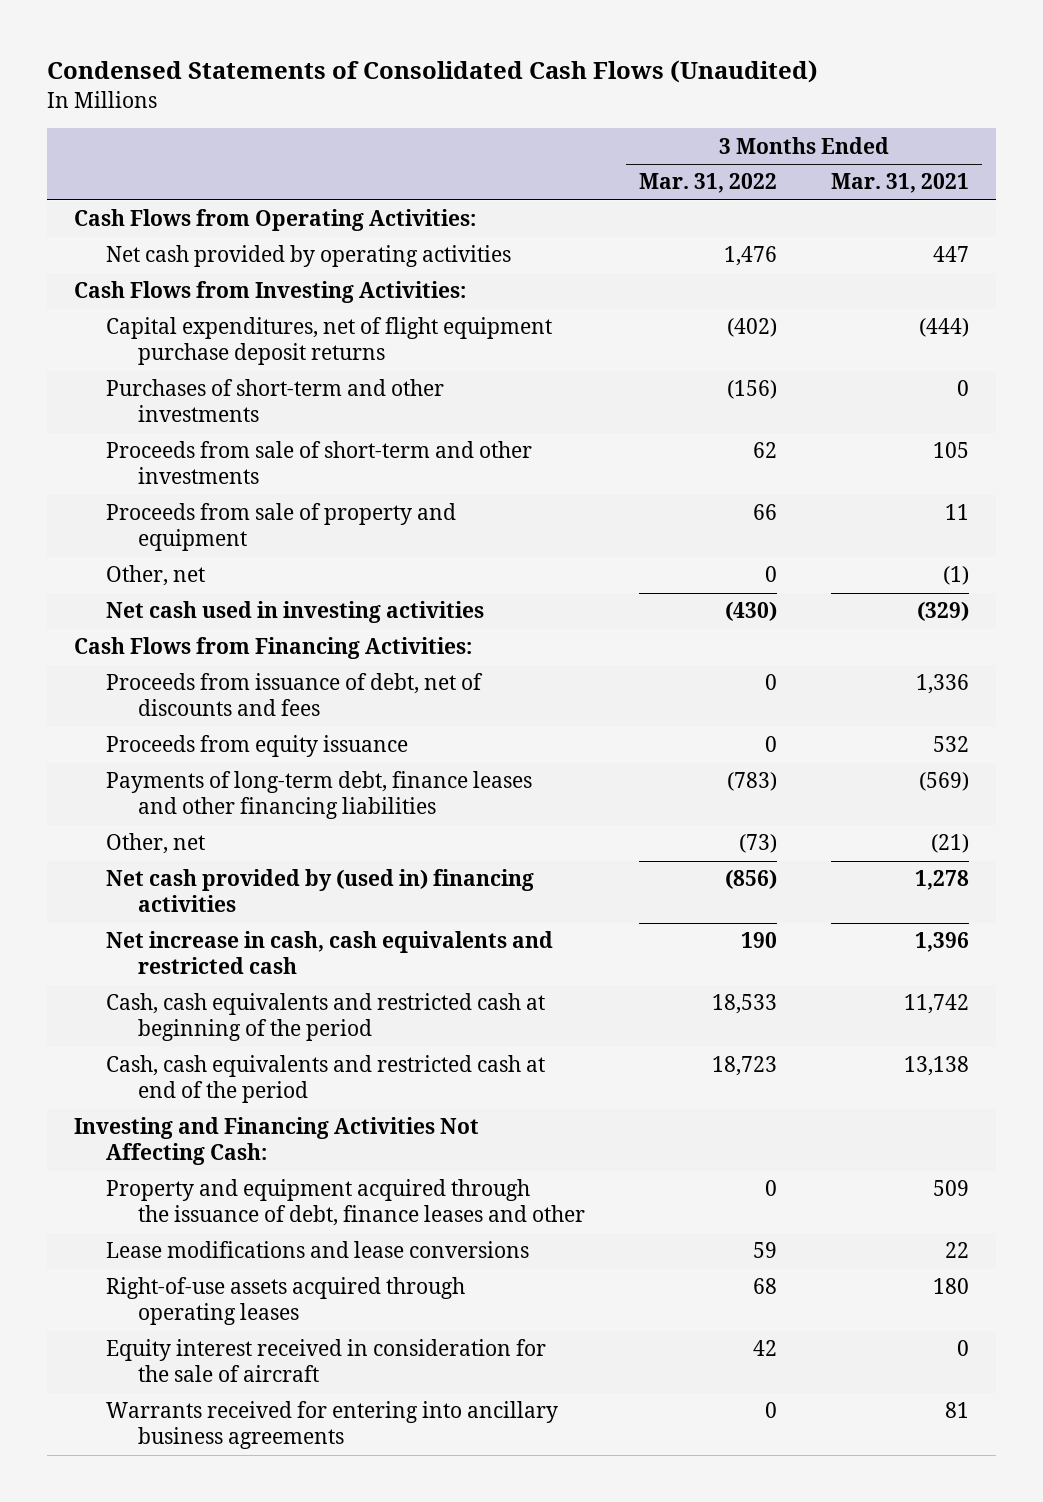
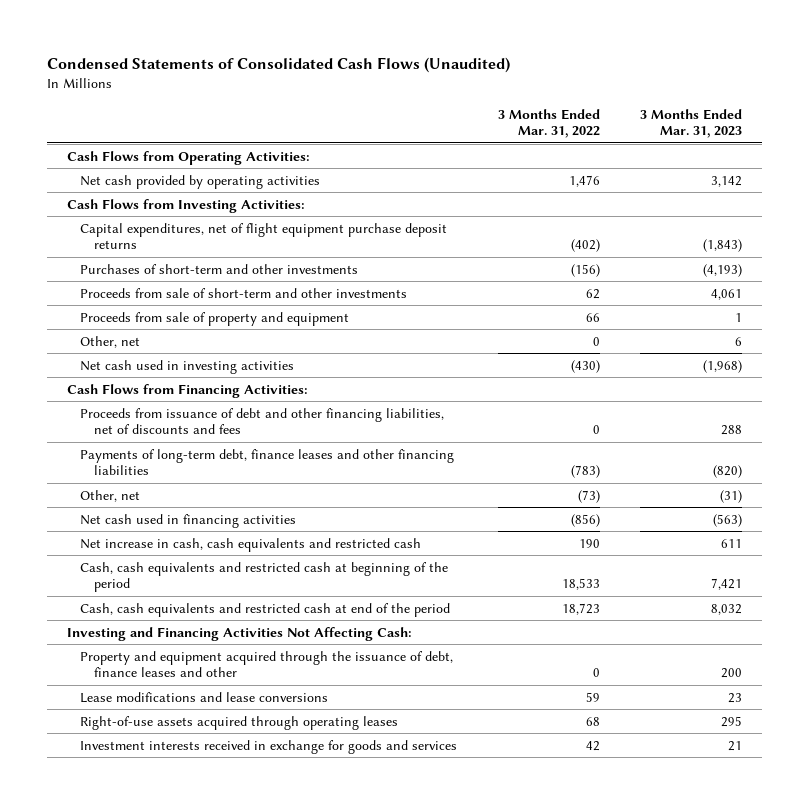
- | 3 Months Ended Mar. 31, 2022 | 3 Months Ended Mar. 31, 2021
+ | 3 Months Ended Mar. 31, 2022 | 3 Months Ended Mar. 31, 2023
- Proceeds from issuance of debt, net of discounts and fees | 0 | 1,336
- Proceeds from equity issuance | 0 | 532
+ Proceeds from issuance of debt and other financing liabilities, net of discounts and fees | 0 | 288
- Net cash provided by (used in) financing activities | (856) | 1,278
+ Net cash used in financing activities | (856) | (563)
- Equity interest received in consideration for the sale of aircraft | 42 | 0
- Warrants received for entering into ancillary business agreements | 0 | 81
+ Investment interests received in exchange for goods and services | 42 | 21

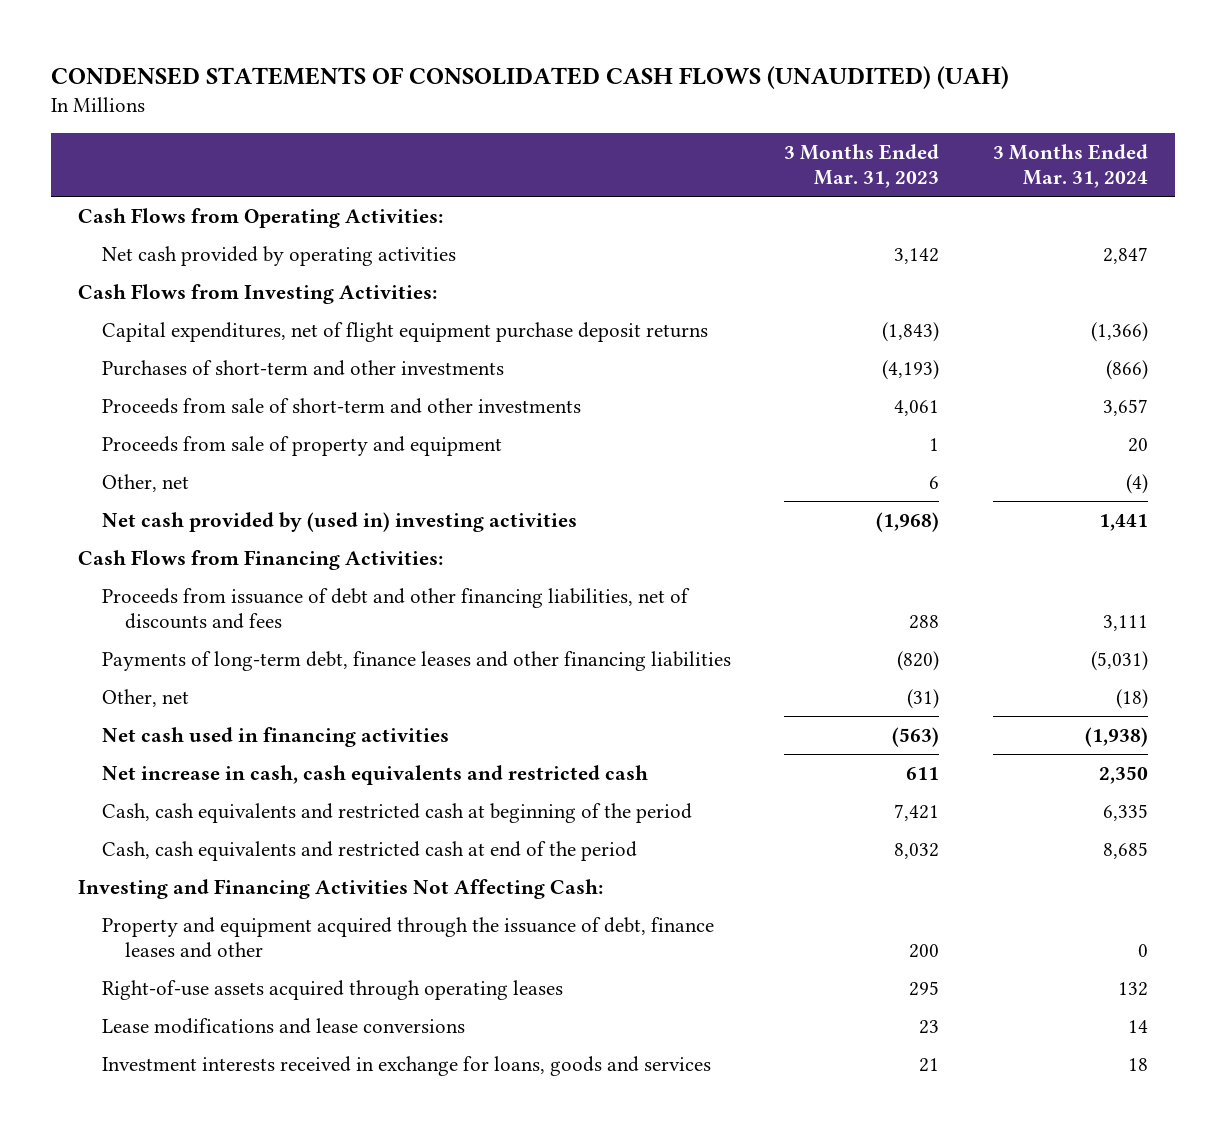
- Condensed Statements of Consolidated Cash Flows (Unaudited)
+ CONDENSED STATEMENTS OF CONSOLIDATED CASH FLOWS (UNAUDITED) (UAH)
- | 3 Months Ended Mar. 31, 2022 | 3 Months Ended Mar. 31, 2023
+ | 3 Months Ended Mar. 31, 2023 | 3 Months Ended Mar. 31, 2024
- Net cash used in investing activities | (430) | (1,968)
+ Net cash provided by (used in) investing activities | (1,968) | 1,441
- Investment interests received in exchange for goods and services | 42 | 21
moved down: Lease modifications and lease conversions | 23 | 14
+ Investment interests received in exchange for loans, goods and services | 21 | 18

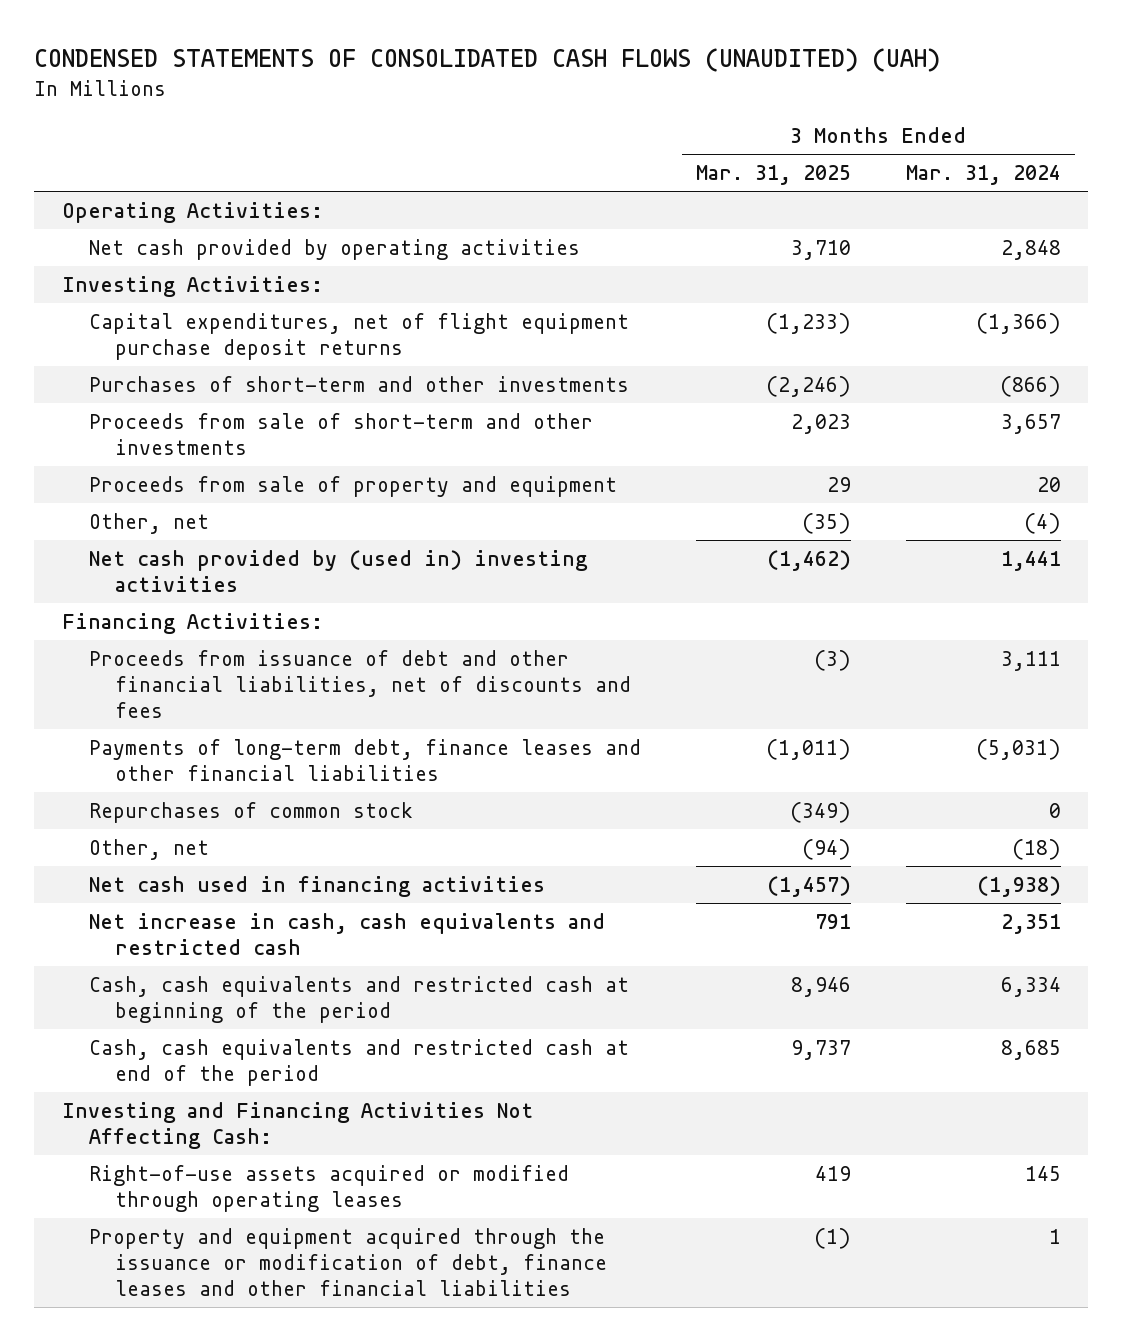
- | 3 Months Ended Mar. 31, 2023 | 3 Months Ended Mar. 31, 2024
+ | 3 Months Ended Mar. 31, 2025 | 3 Months Ended Mar. 31, 2024
- Cash Flows from Operating Activities:
- Net cash provided by operating activities | 3,142 | 2,847
- Cash Flows from Investing Activities:
+ Operating Activities:
+ Net cash provided by operating activities | 3,710 | 2,848
+ Investing Activities:
- Cash Flows from Financing Activities:
- Proceeds from issuance of debt and other financing liabilities, net of discounts and fees | 288 | 3,111
- Payments of long-term debt, finance leases and other financing liabilities | (820) | (5,031)
+ Financing Activities:
+ Proceeds from issuance of debt and other financial liabilities, net of discounts and fees | (3) | 3,111
+ Payments of long-term debt, finance leases and other financial liabilities | (1,011) | (5,031)
+ Repurchases of common stock | (349) | 0
- Net increase in cash, cash equivalents and restricted cash | 611 | 2,350
- Cash, cash equivalents and restricted cash at beginning of the period | 7,421 | 6,335
+ Net increase in cash, cash equivalents and restricted cash | 791 | 2,351
+ Cash, cash equivalents and restricted cash at beginning of the period | 8,946 | 6,334
- Property and equipment acquired through the issuance of debt, finance leases and other | 200 | 0
- Right-of-use assets acquired through operating leases | 295 | 132
- Lease modifications and lease conversions | 23 | 14
- Investment interests received in exchange for loans, goods and services | 21 | 18
+ Right-of-use assets acquired or modified through operating leases | 419 | 145
+ Property and equipment acquired through the issuance or modification of debt, finance leases and other financial liabilities | (1) | 1

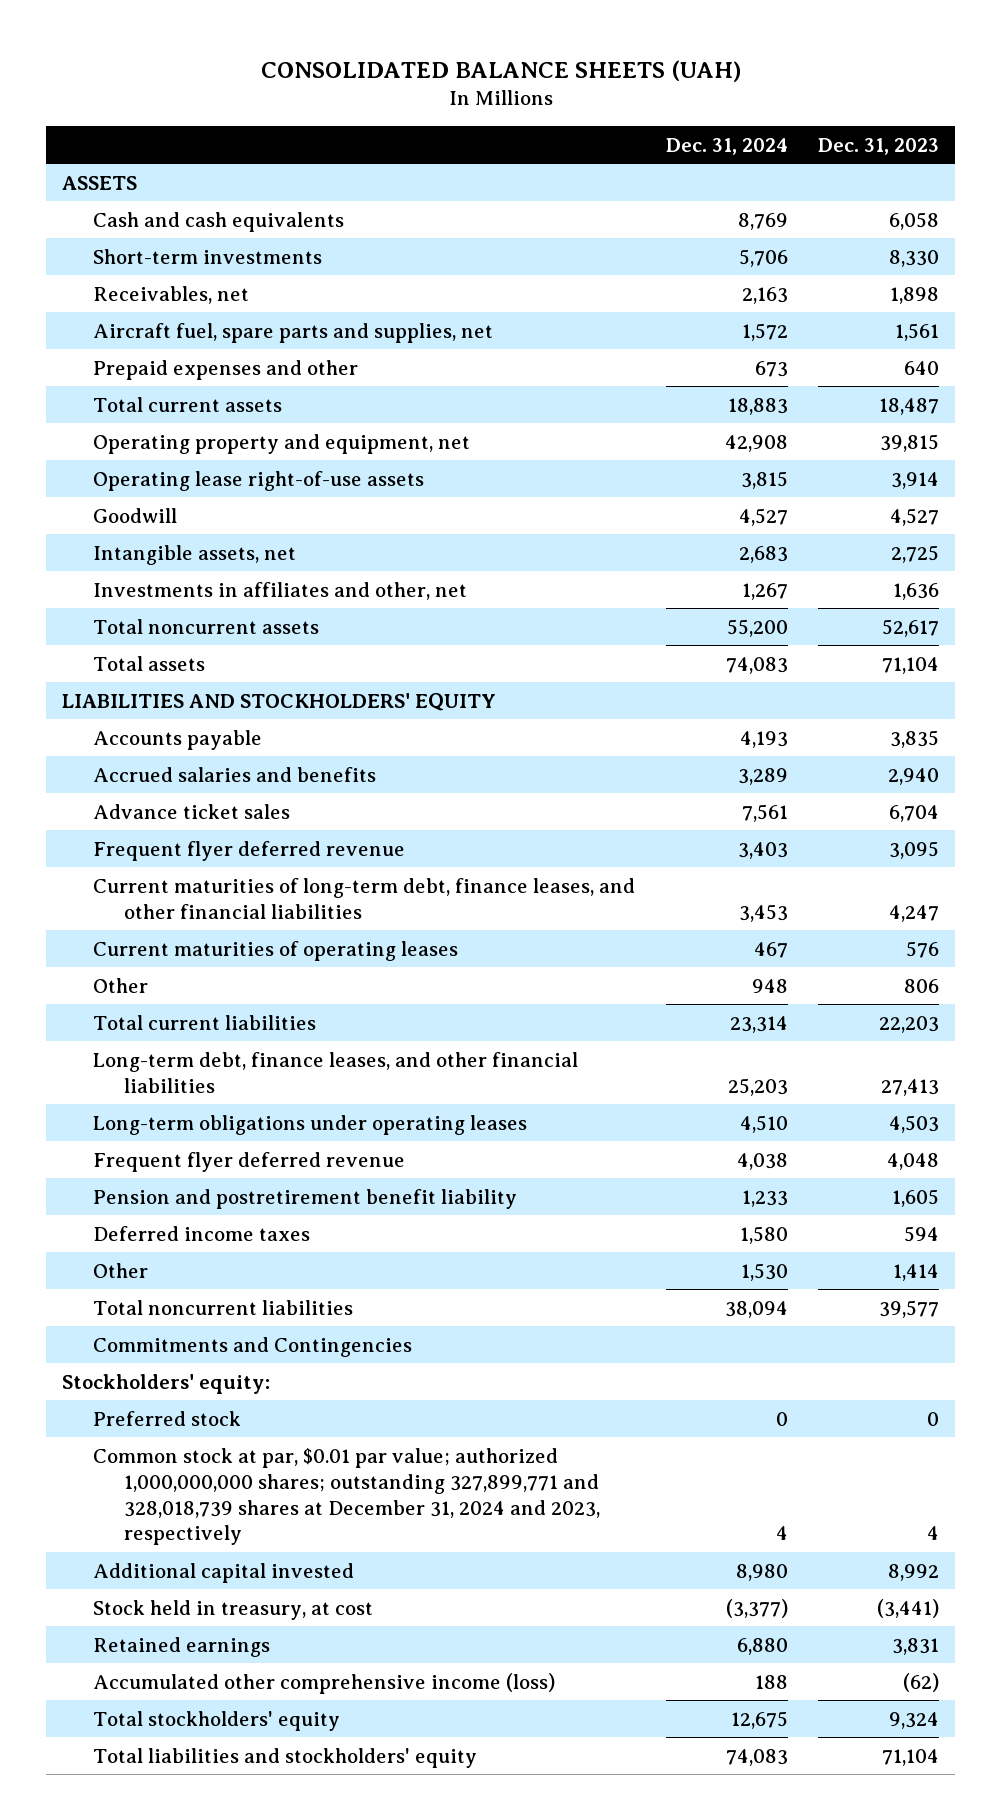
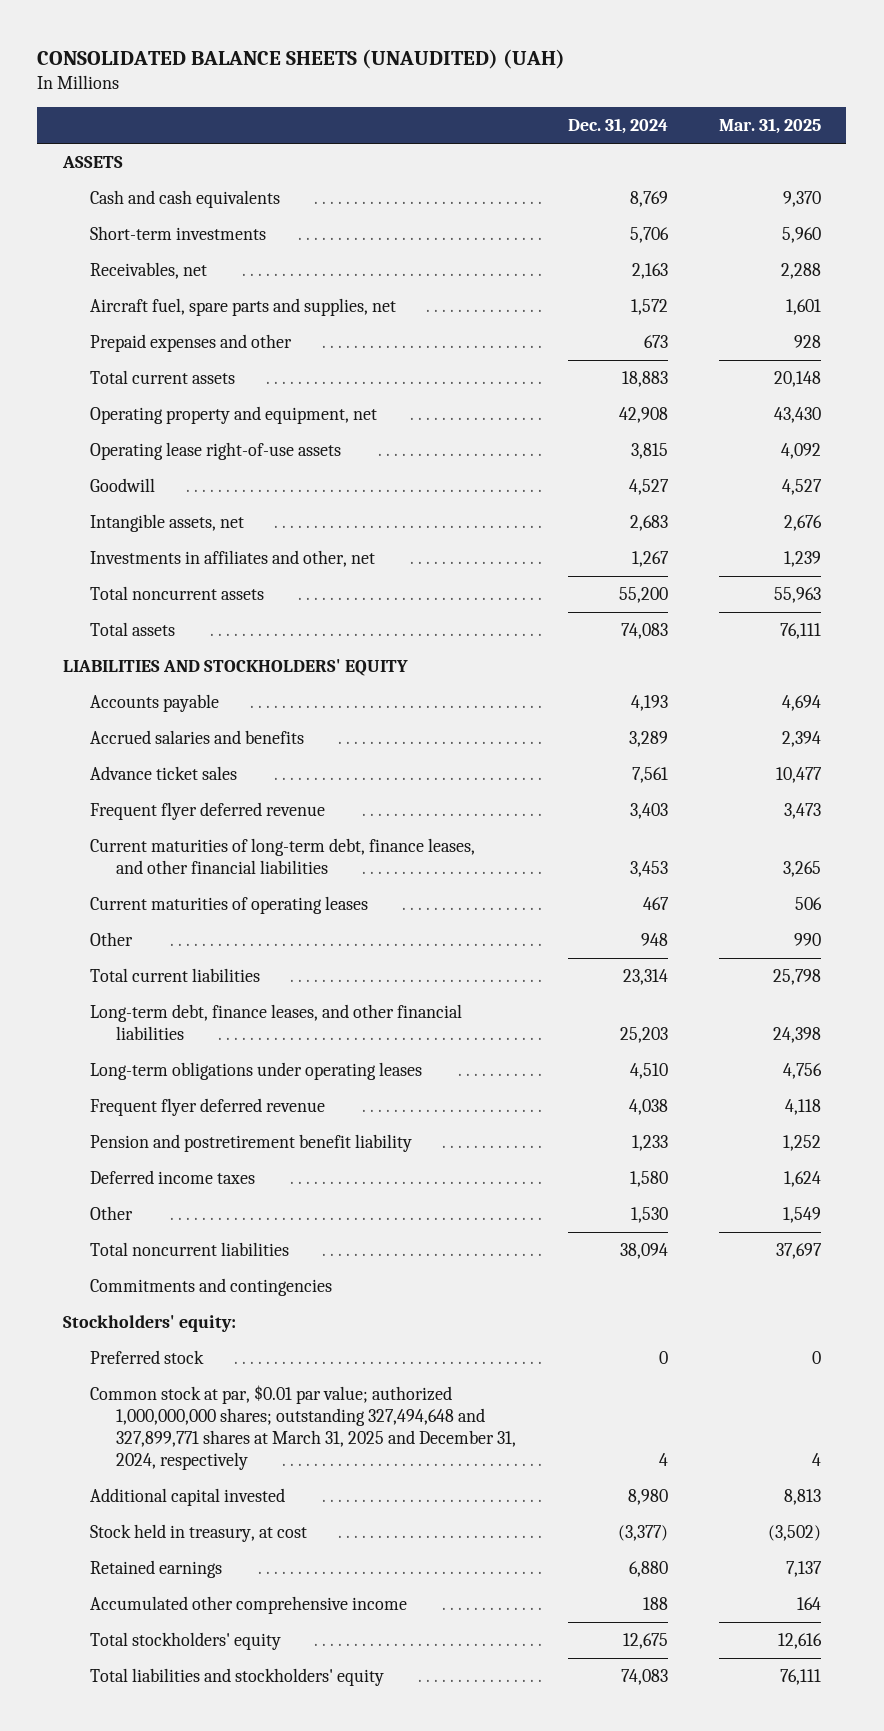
- CONSOLIDATED BALANCE SHEETS (UAH)
+ CONSOLIDATED BALANCE SHEETS (UNAUDITED) (UAH)
- | Dec. 31, 2024 | Dec. 31, 2023
+ | Dec. 31, 2024 | Mar. 31, 2025
- Commitments and Contingencies
+ Commitments and contingencies
- Common stock at par, $0.01 par value; authorized 1,000,000,000 shares; outstanding 327,899,771 and 328,018,739 shares at December 31, 2024 and 2023, respectively | 4 | 4
+ Common stock at par, $0.01 par value; authorized 1,000,000,000 shares; outstanding 327,494,648 and 327,899,771 shares at March 31, 2025 and December 31, 2024, respectively | 4 | 4
- Accumulated other comprehensive income (loss) | 188 | (62)
+ Accumulated other comprehensive income | 188 | 164

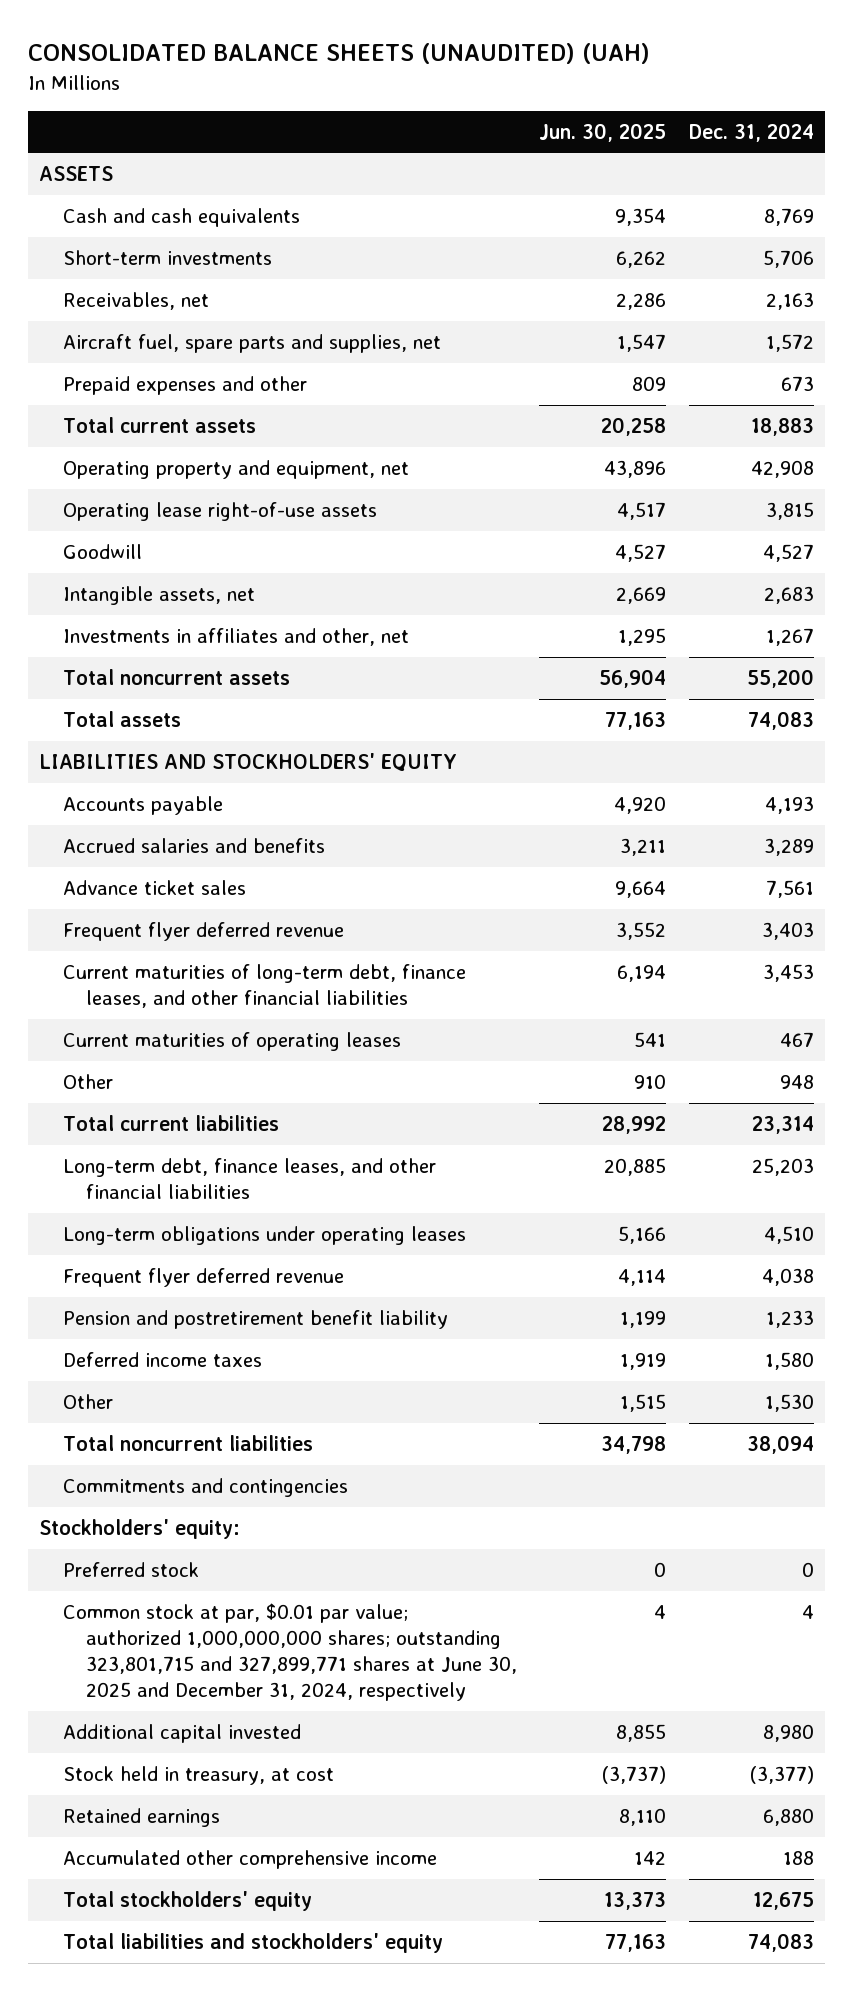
- | Dec. 31, 2024 | Mar. 31, 2025
+ | Jun. 30, 2025 | Dec. 31, 2024
- Common stock at par, $0.01 par value; authorized 1,000,000,000 shares; outstanding 327,494,648 and 327,899,771 shares at March 31, 2025 and December 31, 2024, respectively | 4 | 4
+ Common stock at par, $0.01 par value; authorized 1,000,000,000 shares; outstanding 323,801,715 and 327,899,771 shares at June 30, 2025 and December 31, 2024, respectively | 4 | 4

